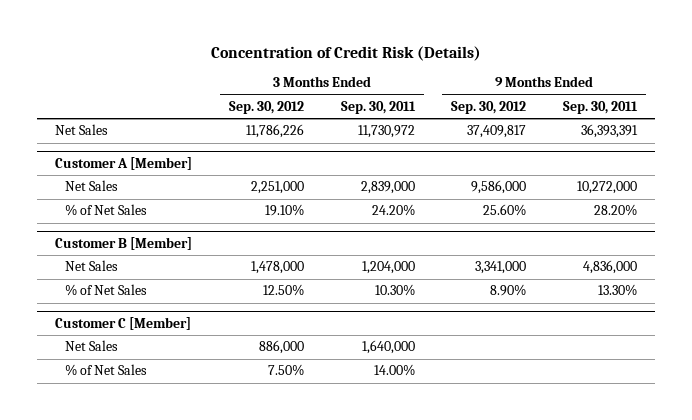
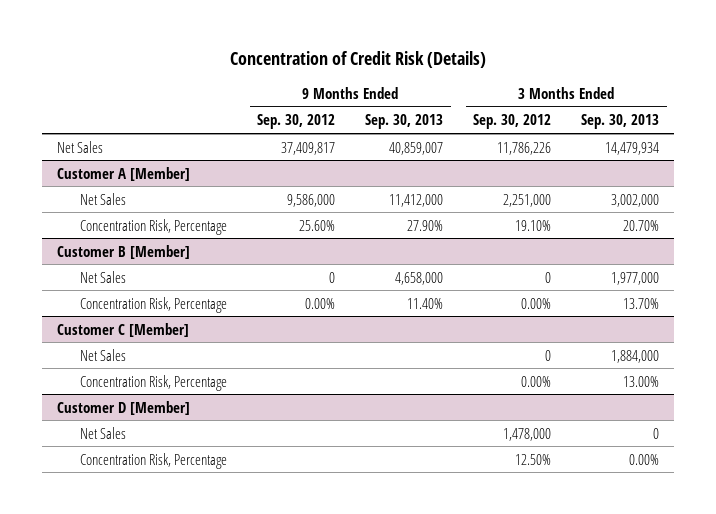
- | 3 Months Ended Sep. 30, 2012 | 3 Months Ended Sep. 30, 2011 | 9 Months Ended Sep. 30, 2012 | 9 Months Ended Sep. 30, 2011
+ | 9 Months Ended Sep. 30, 2012 | 9 Months Ended Sep. 30, 2013 | 3 Months Ended Sep. 30, 2012 | 3 Months Ended Sep. 30, 2013
@ Customer A [Member]
- % of Net Sales | 19.10% | 24.20% | 25.60% | 28.20%
+ Concentration Risk, Percentage | 25.60% | 27.90% | 19.10% | 20.70%
@ Customer B [Member]
- Net Sales | 1,478,000 | 1,204,000 | 3,341,000 | 4,836,000
- % of Net Sales | 12.50% | 10.30% | 8.90% | 13.30%
+ Net Sales | 0 | 4,658,000 | 0 | 1,977,000
+ Concentration Risk, Percentage | 0.00% | 11.40% | 0.00% | 13.70%
@ Customer C [Member]
- Net Sales | 886,000 | 1,640,000 | |
- % of Net Sales | 7.50% | 14.00% | |
+ Net Sales | | | 0 | 1,884,000
+ Concentration Risk, Percentage | | | 0.00% | 13.00%
+ Customer D [Member]
+ Net Sales | | | 1,478,000 | 0
+ Concentration Risk, Percentage | | | 12.50% | 0.00%

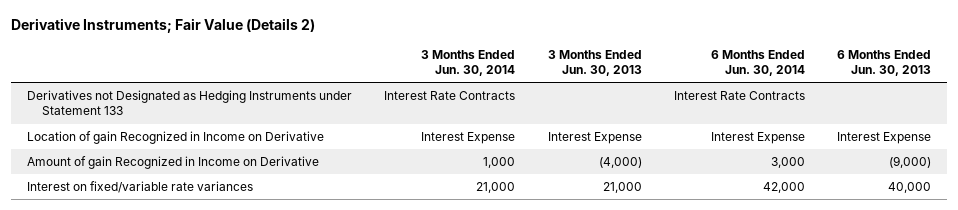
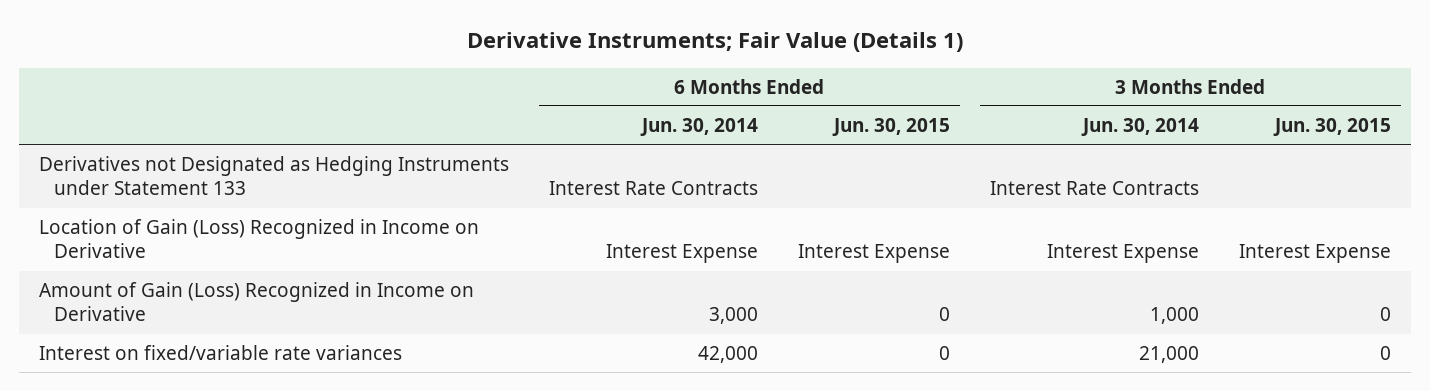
- Derivative Instruments; Fair Value (Details 2)
+ Derivative Instruments; Fair Value (Details 1)
- | 3 Months Ended Jun. 30, 2014 | 3 Months Ended Jun. 30, 2013 | 6 Months Ended Jun. 30, 2014 | 6 Months Ended Jun. 30, 2013
+ | 6 Months Ended Jun. 30, 2014 | 6 Months Ended Jun. 30, 2015 | 3 Months Ended Jun. 30, 2014 | 3 Months Ended Jun. 30, 2015
- Location of gain Recognized in Income on Derivative | Interest Expense | Interest Expense | Interest Expense | Interest Expense
- Amount of gain Recognized in Income on Derivative | 1,000 | (4,000) | 3,000 | (9,000)
+ Location of Gain (Loss) Recognized in Income on Derivative | Interest Expense | Interest Expense | Interest Expense | Interest Expense
+ Amount of Gain (Loss) Recognized in Income on Derivative | 3,000 | 0 | 1,000 | 0

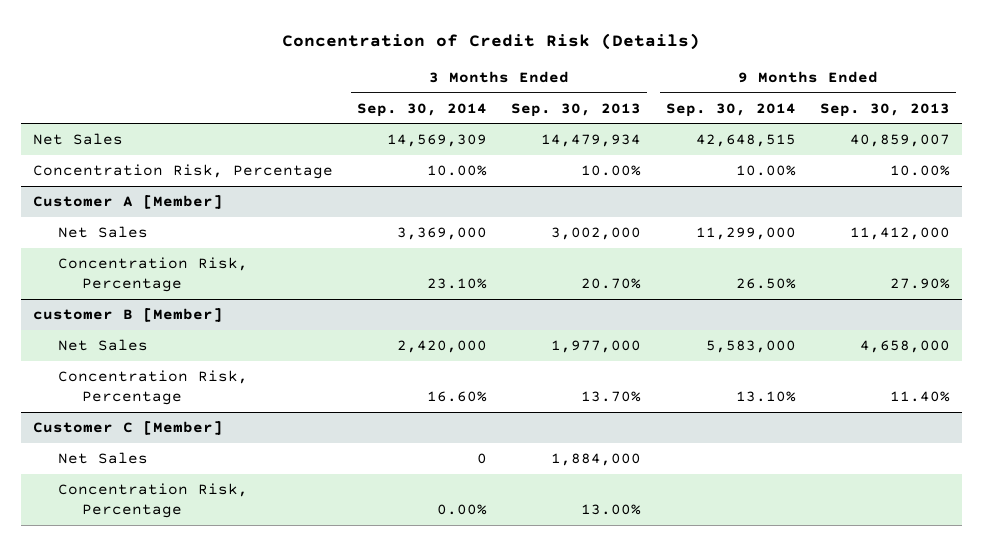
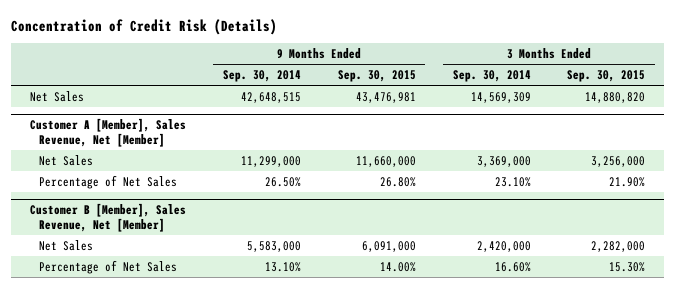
- | 3 Months Ended Sep. 30, 2014 | 3 Months Ended Sep. 30, 2013 | 9 Months Ended Sep. 30, 2014 | 9 Months Ended Sep. 30, 2013
+ | 9 Months Ended Sep. 30, 2014 | 9 Months Ended Sep. 30, 2015 | 3 Months Ended Sep. 30, 2014 | 3 Months Ended Sep. 30, 2015
- Concentration Risk, Percentage | 10.00% | 10.00% | 10.00% | 10.00%
- Customer A [Member]
+ Customer A [Member], Sales Revenue, Net [Member]
- Concentration Risk, Percentage | 23.10% | 20.70% | 26.50% | 27.90%
- customer B [Member]
+ Percentage of Net Sales | 26.50% | 26.80% | 23.10% | 21.90%
+ Customer B [Member], Sales Revenue, Net [Member]
- Concentration Risk, Percentage | 16.60% | 13.70% | 13.10% | 11.40%
- Customer C [Member]
- Net Sales | 0 | 1,884,000 | |
- Concentration Risk, Percentage | 0.00% | 13.00% | |
+ Percentage of Net Sales | 13.10% | 14.00% | 16.60% | 15.30%

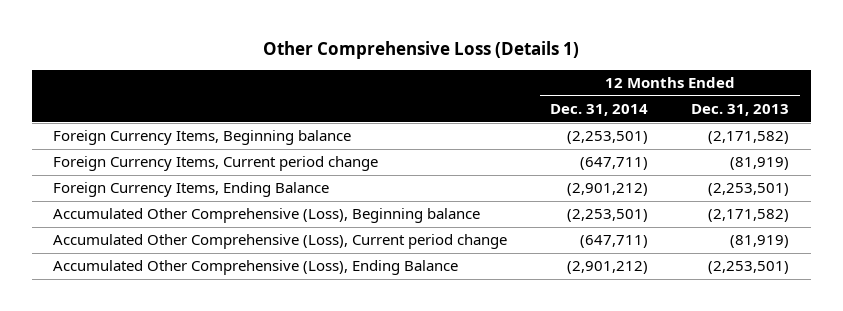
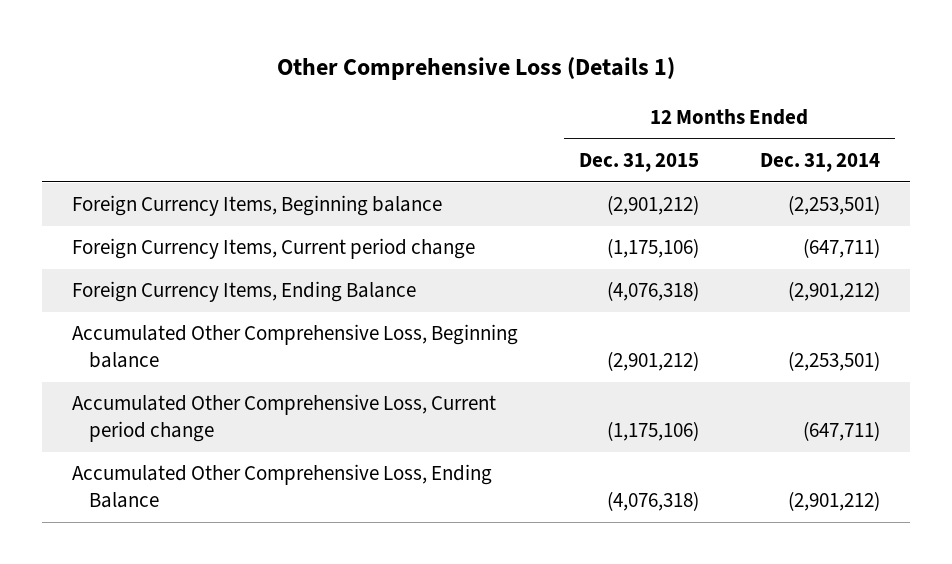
- | 12 Months Ended Dec. 31, 2014 | 12 Months Ended Dec. 31, 2013
+ | 12 Months Ended Dec. 31, 2015 | 12 Months Ended Dec. 31, 2014
- Accumulated Other Comprehensive (Loss), Beginning balance | (2,253,501) | (2,171,582)
- Accumulated Other Comprehensive (Loss), Current period change | (647,711) | (81,919)
- Accumulated Other Comprehensive (Loss), Ending Balance | (2,901,212) | (2,253,501)
+ Accumulated Other Comprehensive Loss, Beginning balance | (2,901,212) | (2,253,501)
+ Accumulated Other Comprehensive Loss, Current period change | (1,175,106) | (647,711)
+ Accumulated Other Comprehensive Loss, Ending Balance | (4,076,318) | (2,901,212)

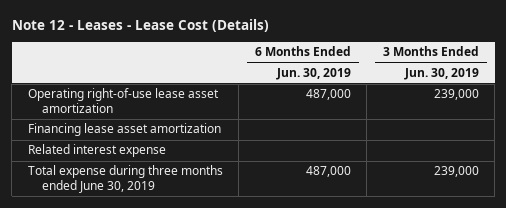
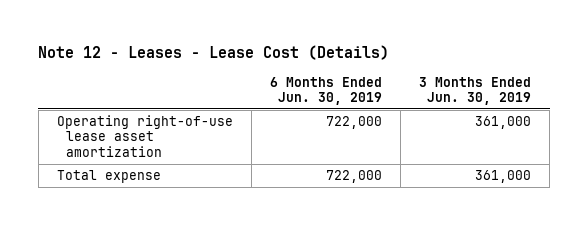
- Operating right-of-use lease asset amortization | 487,000 | 239,000
- Financing lease asset amortization
- Related interest expense
- Total expense during three months ended June 30, 2019 | 487,000 | 239,000
+ Operating right-of-use lease asset amortization | 722,000 | 361,000
+ Total expense | 722,000 | 361,000

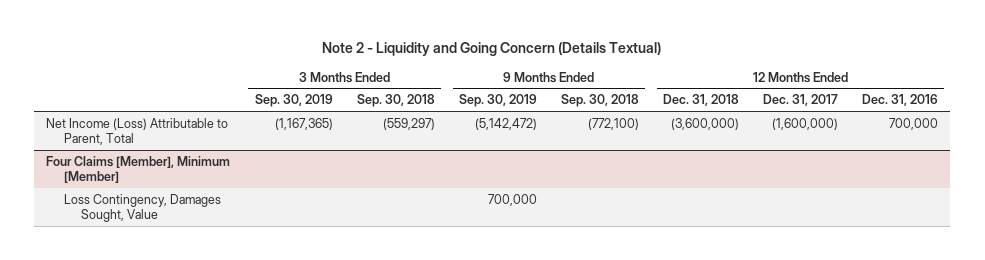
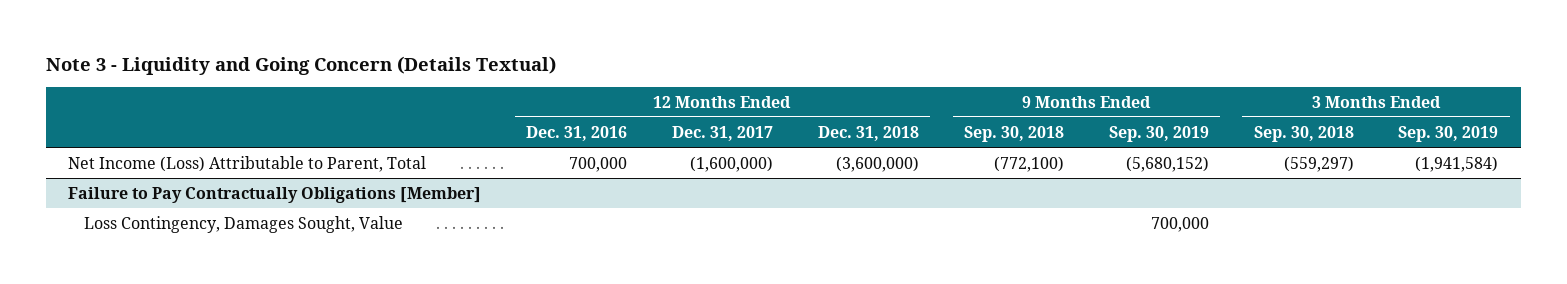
- Note 2 - Liquidity and Going Concern (Details Textual)
+ Note 3 - Liquidity and Going Concern (Details Textual)
- | 3 Months Ended Sep. 30, 2019 | 3 Months Ended Sep. 30, 2018 | 9 Months Ended Sep. 30, 2019 | 9 Months Ended Sep. 30, 2018 | 12 Months Ended Dec. 31, 2018 | 12 Months Ended Dec. 31, 2017 | 12 Months Ended Dec. 31, 2016
+ | 12 Months Ended Dec. 31, 2016 | 12 Months Ended Dec. 31, 2017 | 12 Months Ended Dec. 31, 2018 | 9 Months Ended Sep. 30, 2018 | 9 Months Ended Sep. 30, 2019 | 3 Months Ended Sep. 30, 2018 | 3 Months Ended Sep. 30, 2019
- Net Income (Loss) Attributable to Parent, Total | (1,167,365) | (559,297) | (5,142,472) | (772,100) | (3,600,000) | (1,600,000) | 700,000
- Four Claims [Member], Minimum [Member]
+ Net Income (Loss) Attributable to Parent, Total | 700,000 | (1,600,000) | (3,600,000) | (772,100) | (5,680,152) | (559,297) | (1,941,584)
+ Failure to Pay Contractually Obligations [Member]

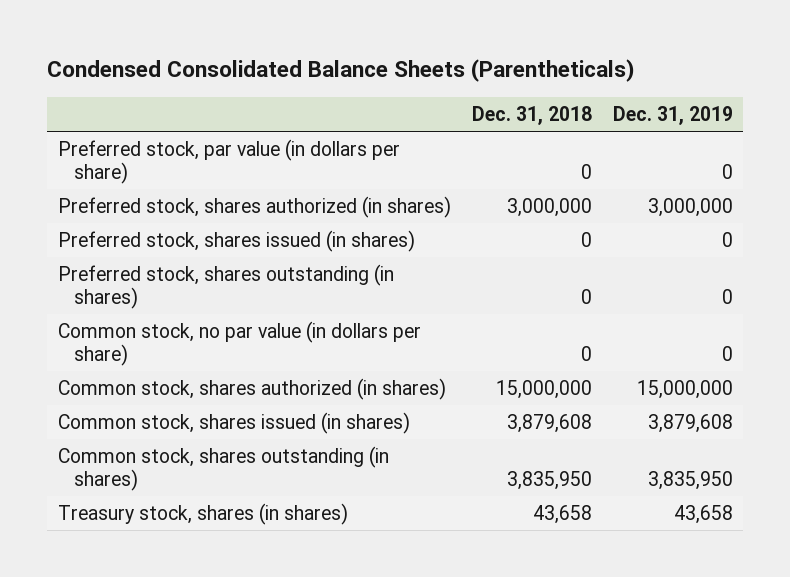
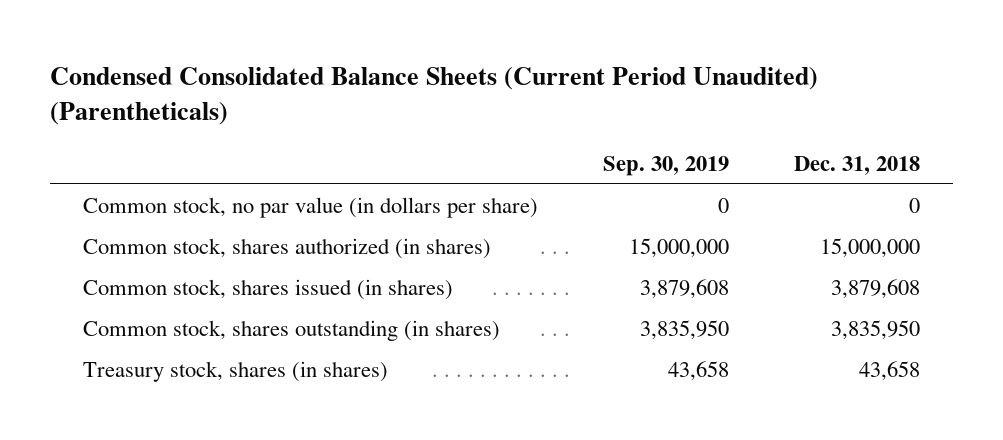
- Condensed Consolidated Balance Sheets (Parentheticals)
+ Condensed Consolidated Balance Sheets (Current Period Unaudited) (Parentheticals)
- | Dec. 31, 2018 | Dec. 31, 2019
+ | Sep. 30, 2019 | Dec. 31, 2018
- Preferred stock, par value (in dollars per share) | 0 | 0
- Preferred stock, shares authorized (in shares) | 3,000,000 | 3,000,000
- Preferred stock, shares issued (in shares) | 0 | 0
- Preferred stock, shares outstanding (in shares) | 0 | 0

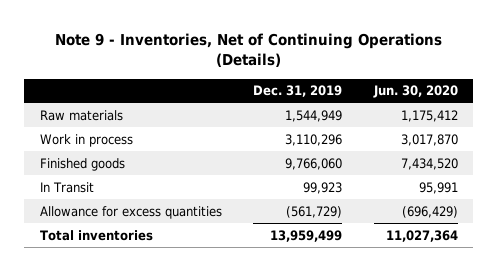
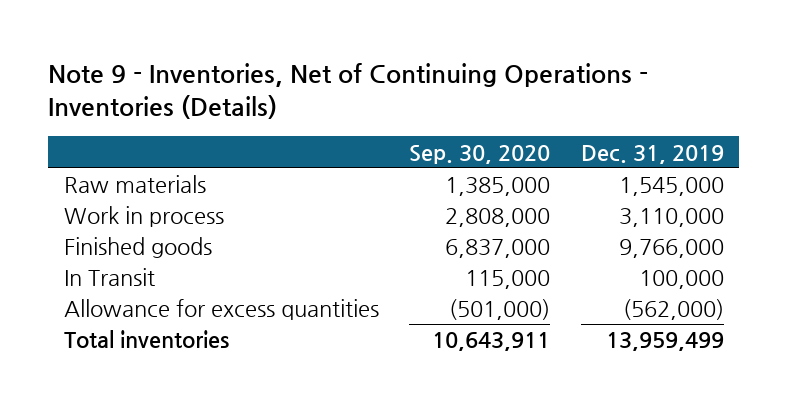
- Note 9 - Inventories, Net of Continuing Operations (Details)
+ Note 9 - Inventories, Net of Continuing Operations - Inventories (Details)
- | Dec. 31, 2019 | Jun. 30, 2020
+ | Sep. 30, 2020 | Dec. 31, 2019
- Raw materials | 1,544,949 | 1,175,412
- Work in process | 3,110,296 | 3,017,870
- Finished goods | 9,766,060 | 7,434,520
- In Transit | 99,923 | 95,991
- Allowance for excess quantities | (561,729) | (696,429)
+ Raw materials | 1,385,000 | 1,545,000
+ Work in process | 2,808,000 | 3,110,000
+ Finished goods | 6,837,000 | 9,766,000
+ In Transit | 115,000 | 100,000
+ Allowance for excess quantities | (501,000) | (562,000)

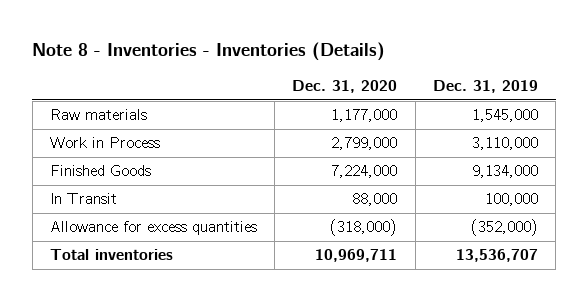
- Note 9 - Inventories, Net of Continuing Operations - Inventories (Details)
+ Note 8 - Inventories - Inventories (Details)
- | Sep. 30, 2020 | Dec. 31, 2019
+ | Dec. 31, 2020 | Dec. 31, 2019
- Work in process | 2,808,000 | 3,110,000
- Finished goods | 6,837,000 | 9,766,000
+ Work in Process | 2,799,000 | 3,110,000
+ Finished Goods | 7,224,000 | 9,134,000
- Allowance for excess quantities | (501,000) | (562,000)
- Total inventories | 10,643,911 | 13,959,499
+ Allowance for excess quantities | (318,000) | (352,000)
+ Total inventories | 10,969,711 | 13,536,707

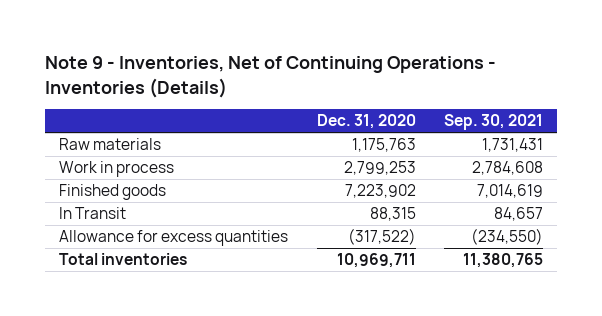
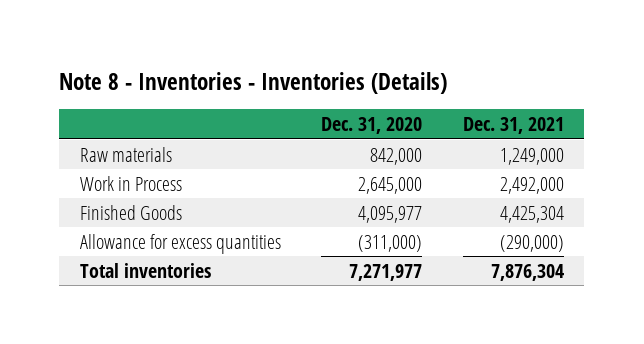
- Note 9 - Inventories, Net of Continuing Operations - Inventories (Details)
+ Note 8 - Inventories - Inventories (Details)
- | Dec. 31, 2020 | Sep. 30, 2021
+ | Dec. 31, 2020 | Dec. 31, 2021
- Raw materials | 1,175,763 | 1,731,431
- Work in process | 2,799,253 | 2,784,608
- Finished goods | 7,223,902 | 7,014,619
- In Transit | 88,315 | 84,657
- Allowance for excess quantities | (317,522) | (234,550)
- Total inventories | 10,969,711 | 11,380,765
+ Raw materials | 842,000 | 1,249,000
+ Work in Process | 2,645,000 | 2,492,000
+ Finished Goods | 4,095,977 | 4,425,304
+ Allowance for excess quantities | (311,000) | (290,000)
+ Total inventories | 7,271,977 | 7,876,304

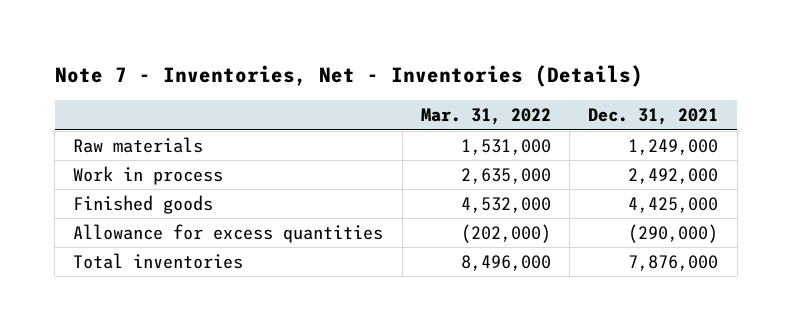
- Note 8 - Inventories - Inventories (Details)
+ Note 7 - Inventories, Net - Inventories (Details)
- | Dec. 31, 2020 | Dec. 31, 2021
+ | Mar. 31, 2022 | Dec. 31, 2021
- Work in Process | 2,645,000 | 2,492,000
- Finished Goods | 4,095,977 | 4,425,304
+ Work in process | 2,635,000 | 2,492,000
+ Finished goods | 4,532,000 | 4,425,000
- Total inventories | 7,271,977 | 7,876,304
+ Total inventories | 8,496,000 | 7,876,000

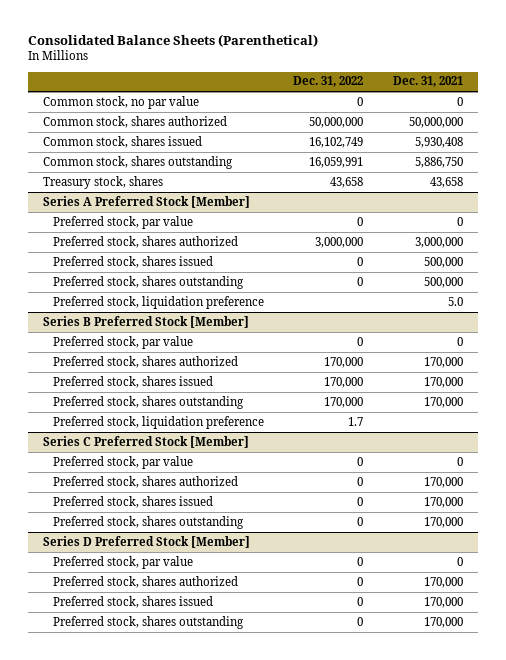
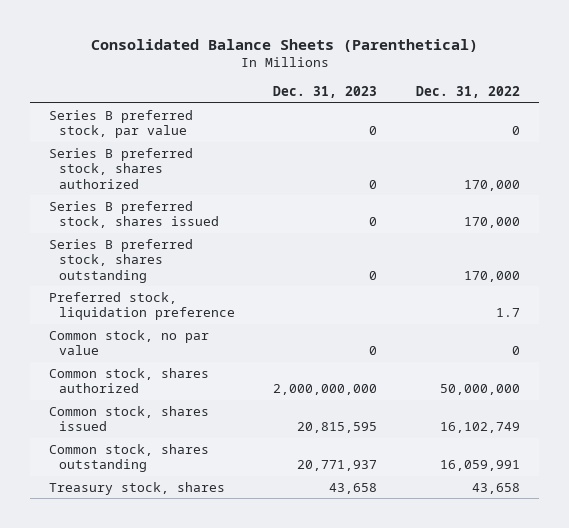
- | Dec. 31, 2022 | Dec. 31, 2021
+ | Dec. 31, 2023 | Dec. 31, 2022
+ Series B preferred stock, par value | 0 | 0
+ Series B preferred stock, shares authorized | 0 | 170,000
+ Series B preferred stock, shares issued | 0 | 170,000
+ Series B preferred stock, shares outstanding | 0 | 170,000
+ Preferred stock, liquidation preference | | 1.7
- Series A Preferred Stock [Member]
- Preferred stock, par value | 0 | 0
- Preferred stock, shares authorized | 3,000,000 | 3,000,000
- Preferred stock, shares issued | 0 | 500,000
- Preferred stock, shares outstanding | 0 | 500,000
- Preferred stock, liquidation preference | | 5.0
- Series B Preferred Stock [Member]
- Preferred stock, par value | 0 | 0
- Preferred stock, shares authorized | 170,000 | 170,000
- Preferred stock, shares issued | 170,000 | 170,000
- Preferred stock, shares outstanding | 170,000 | 170,000
- Preferred stock, liquidation preference | 1.7 |
- Series C Preferred Stock [Member]
- Preferred stock, par value | 0 | 0
- Preferred stock, shares authorized | 0 | 170,000
- Preferred stock, shares issued | 0 | 170,000
- Preferred stock, shares outstanding | 0 | 170,000
- Series D Preferred Stock [Member]
- Preferred stock, par value | 0 | 0
- Preferred stock, shares authorized | 0 | 170,000
- Preferred stock, shares issued | 0 | 170,000
- Preferred stock, shares outstanding | 0 | 170,000

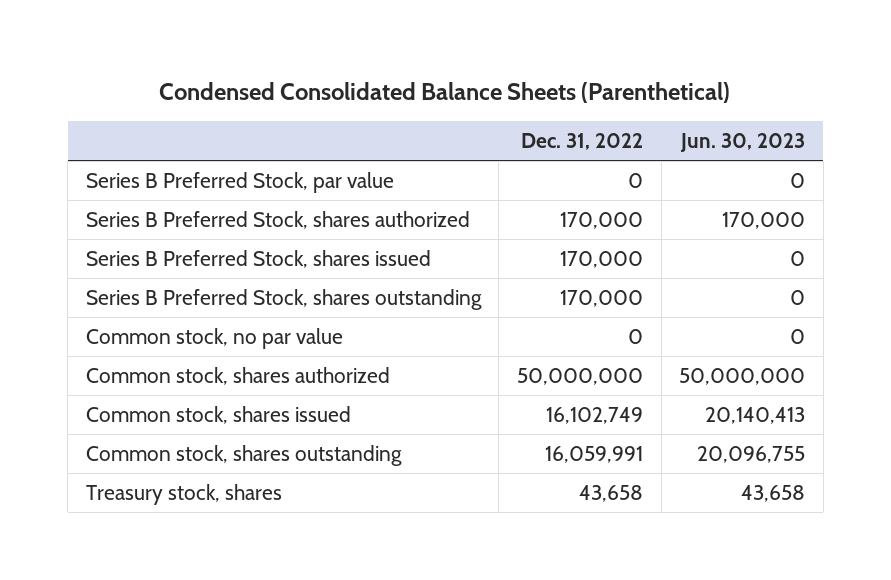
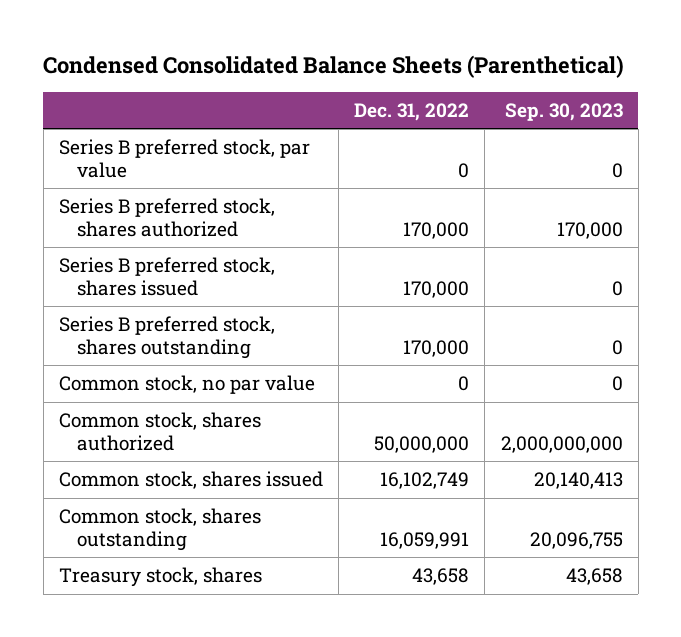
- | Dec. 31, 2022 | Jun. 30, 2023
+ | Dec. 31, 2022 | Sep. 30, 2023
- Series B Preferred Stock, par value | 0 | 0
- Series B Preferred Stock, shares authorized | 170,000 | 170,000
- Series B Preferred Stock, shares issued | 170,000 | 0
- Series B Preferred Stock, shares outstanding | 170,000 | 0
+ Series B preferred stock, par value | 0 | 0
+ Series B preferred stock, shares authorized | 170,000 | 170,000
+ Series B preferred stock, shares issued | 170,000 | 0
+ Series B preferred stock, shares outstanding | 170,000 | 0

